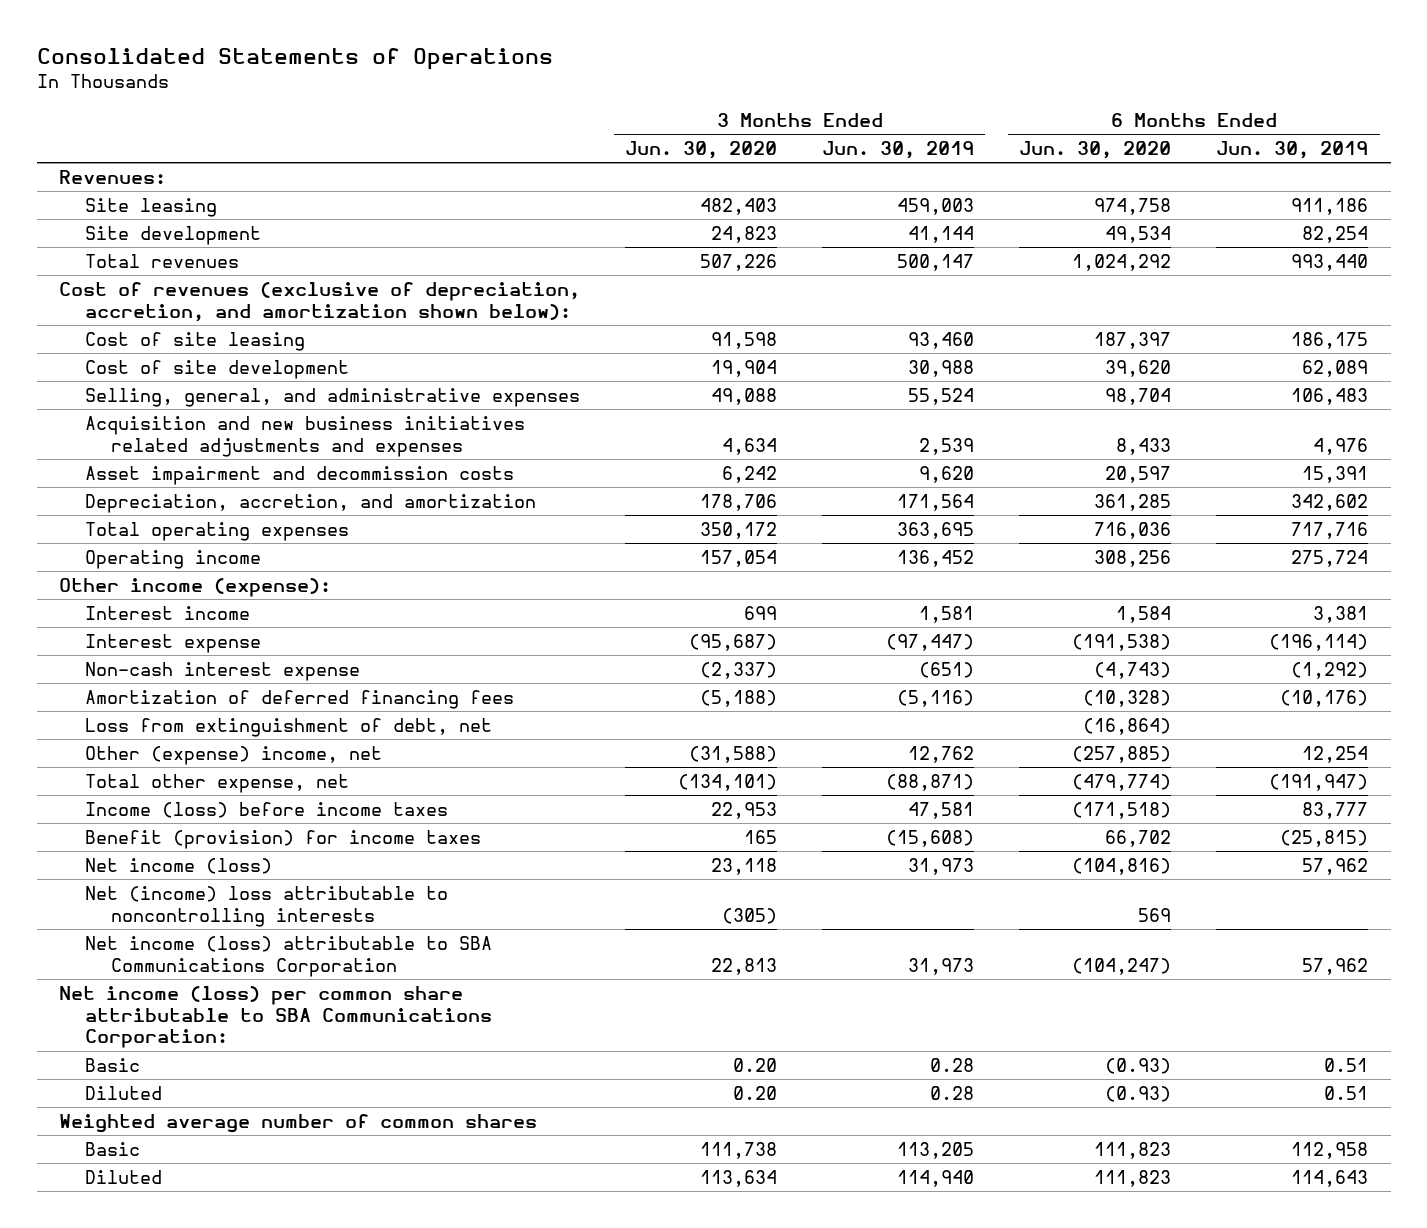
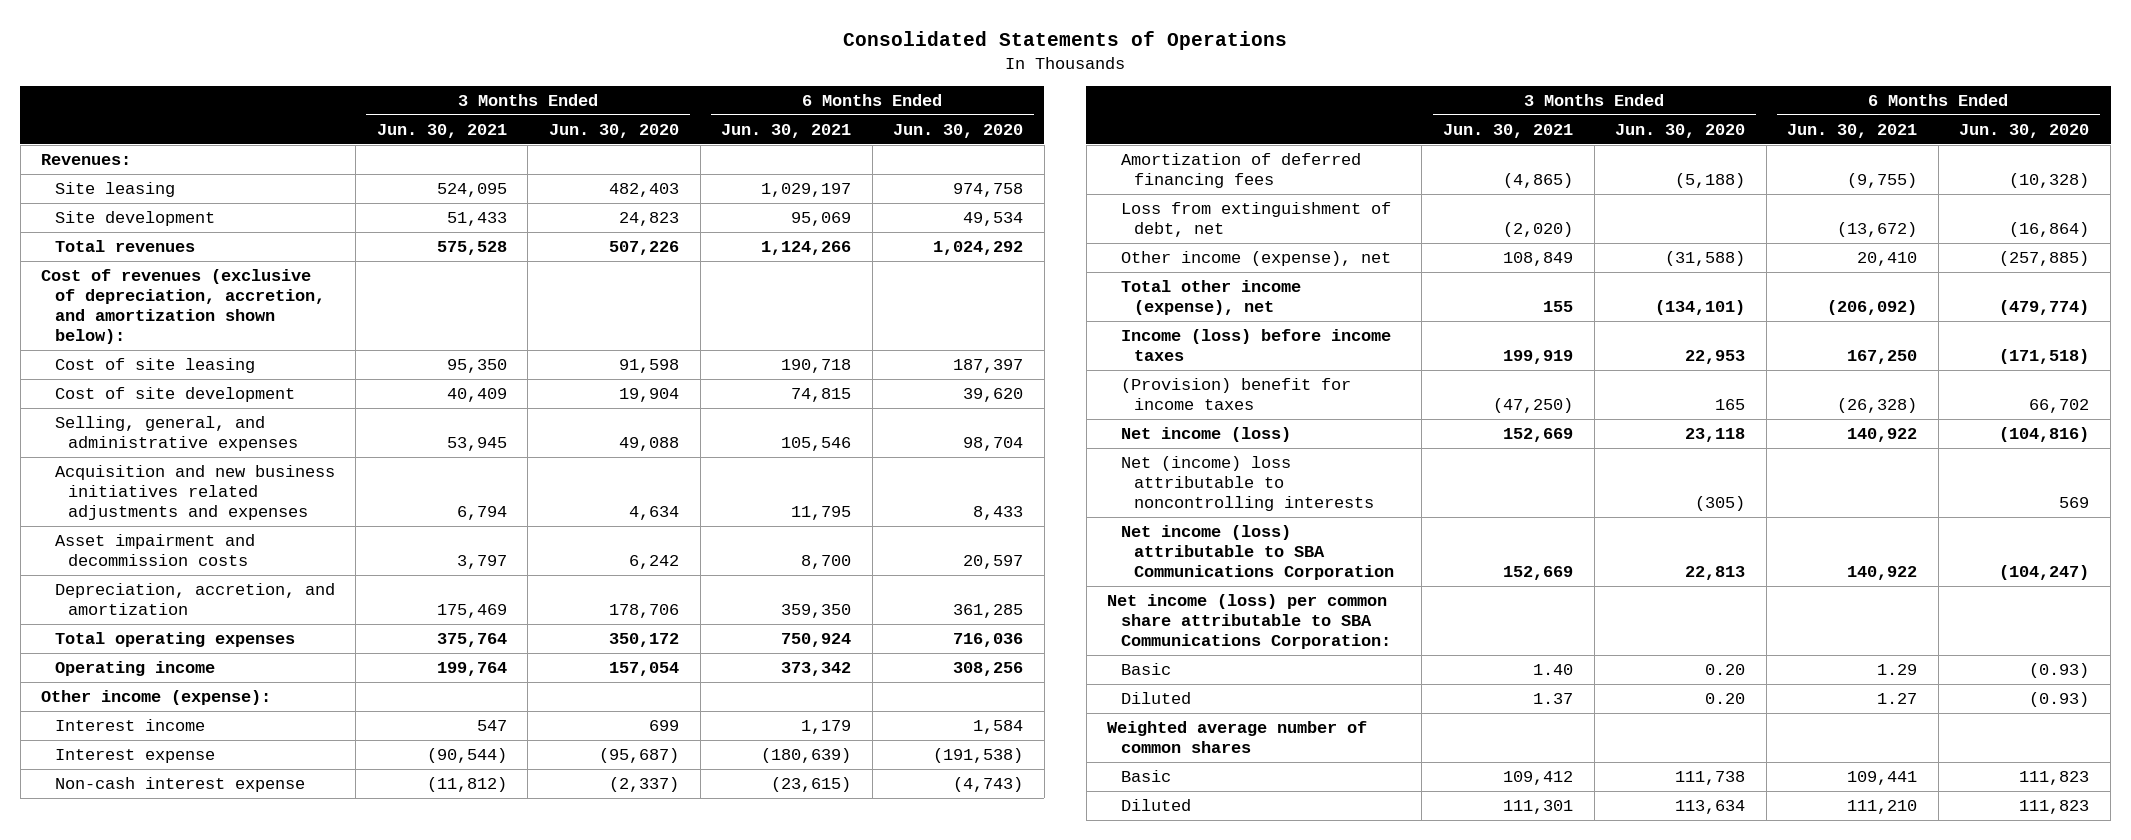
- | 3 Months Ended Jun. 30, 2020 | 3 Months Ended Jun. 30, 2019 | 6 Months Ended Jun. 30, 2020 | 6 Months Ended Jun. 30, 2019
+ | 3 Months Ended Jun. 30, 2021 | 3 Months Ended Jun. 30, 2020 | 6 Months Ended Jun. 30, 2021 | 6 Months Ended Jun. 30, 2020
- Other (expense) income, net | (31,588) | 12,762 | (257,885) | 12,254
- Total other expense, net | (134,101) | (88,871) | (479,774) | (191,947)
+ Other income (expense), net | 108,849 | (31,588) | 20,410 | (257,885)
+ Total other income (expense), net | 155 | (134,101) | (206,092) | (479,774)
- Benefit (provision) for income taxes | 165 | (15,608) | 66,702 | (25,815)
+ (Provision) benefit for income taxes | (47,250) | 165 | (26,328) | 66,702

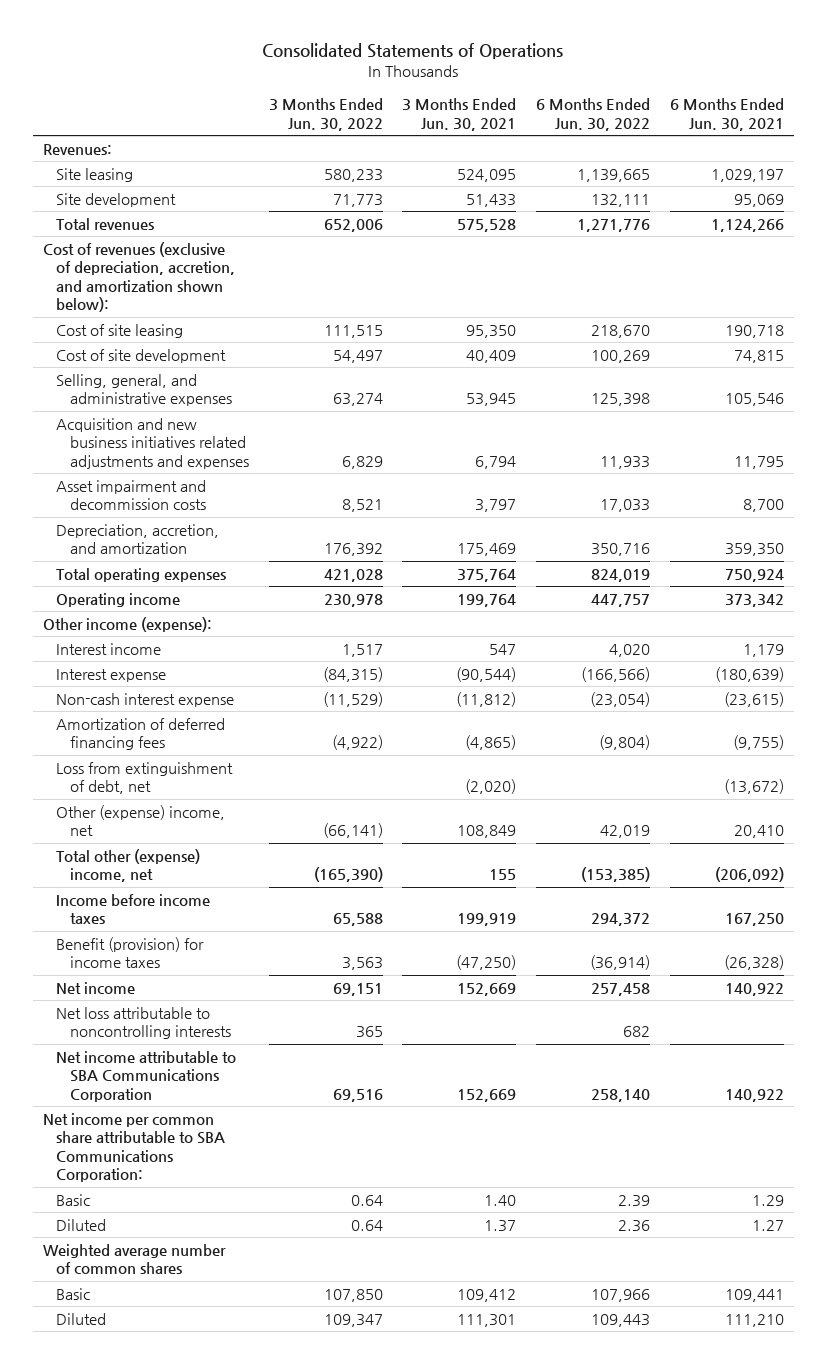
- | 3 Months Ended Jun. 30, 2021 | 3 Months Ended Jun. 30, 2020 | 6 Months Ended Jun. 30, 2021 | 6 Months Ended Jun. 30, 2020
+ | 3 Months Ended Jun. 30, 2022 | 3 Months Ended Jun. 30, 2021 | 6 Months Ended Jun. 30, 2022 | 6 Months Ended Jun. 30, 2021
- Other income (expense), net | 108,849 | (31,588) | 20,410 | (257,885)
- Total other income (expense), net | 155 | (134,101) | (206,092) | (479,774)
- Income (loss) before income taxes | 199,919 | 22,953 | 167,250 | (171,518)
- (Provision) benefit for income taxes | (47,250) | 165 | (26,328) | 66,702
- Net income (loss) | 152,669 | 23,118 | 140,922 | (104,816)
- Net (income) loss attributable to noncontrolling interests | | (305) | | 569
- Net income (loss) attributable to SBA Communications Corporation | 152,669 | 22,813 | 140,922 | (104,247)
- Net income (loss) per common share attributable to SBA Communications Corporation:
+ Other (expense) income, net | (66,141) | 108,849 | 42,019 | 20,410
+ Total other (expense) income, net | (165,390) | 155 | (153,385) | (206,092)
+ Income before income taxes | 65,588 | 199,919 | 294,372 | 167,250
+ Benefit (provision) for income taxes | 3,563 | (47,250) | (36,914) | (26,328)
+ Net income | 69,151 | 152,669 | 257,458 | 140,922
+ Net loss attributable to noncontrolling interests | 365 | | 682 |
+ Net income attributable to SBA Communications Corporation | 69,516 | 152,669 | 258,140 | 140,922
+ Net income per common share attributable to SBA Communications Corporation:

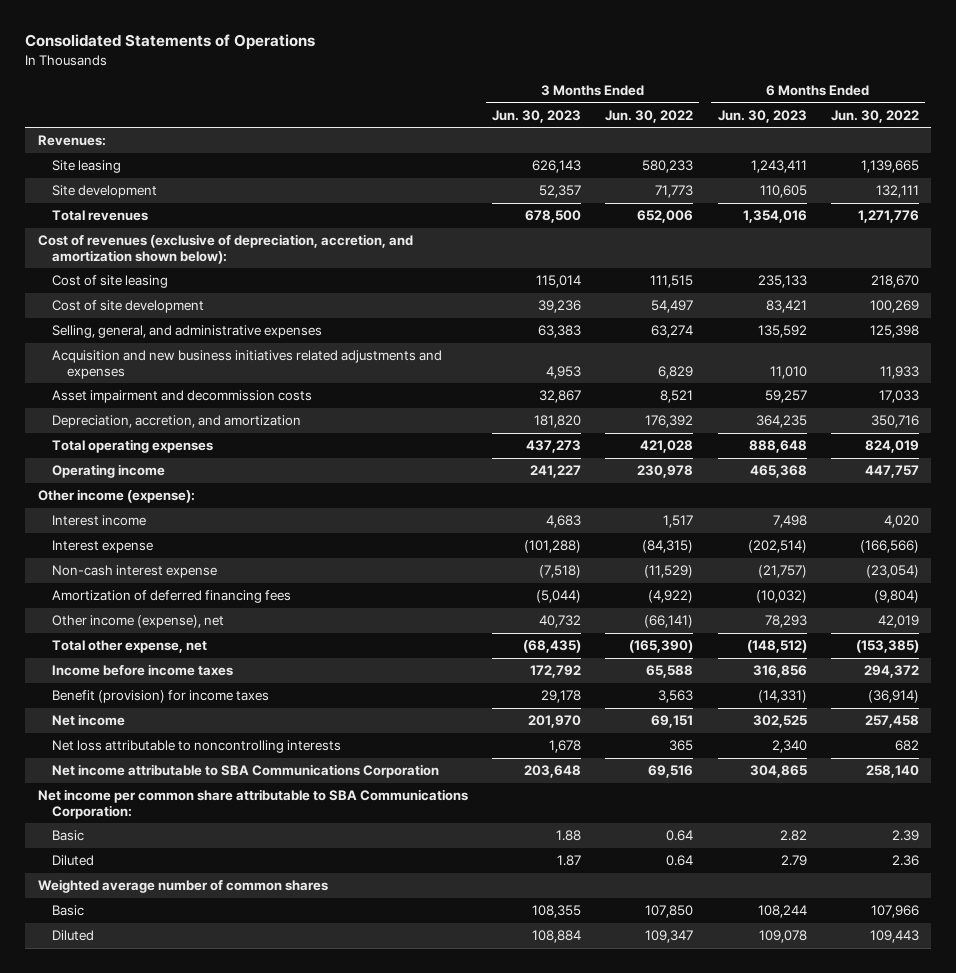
- | 3 Months Ended Jun. 30, 2022 | 3 Months Ended Jun. 30, 2021 | 6 Months Ended Jun. 30, 2022 | 6 Months Ended Jun. 30, 2021
+ | 3 Months Ended Jun. 30, 2023 | 3 Months Ended Jun. 30, 2022 | 6 Months Ended Jun. 30, 2023 | 6 Months Ended Jun. 30, 2022
- Loss from extinguishment of debt, net | | (2,020) | | (13,672)
- Other (expense) income, net | (66,141) | 108,849 | 42,019 | 20,410
- Total other (expense) income, net | (165,390) | 155 | (153,385) | (206,092)
+ Other income (expense), net | 40,732 | (66,141) | 78,293 | 42,019
+ Total other expense, net | (68,435) | (165,390) | (148,512) | (153,385)

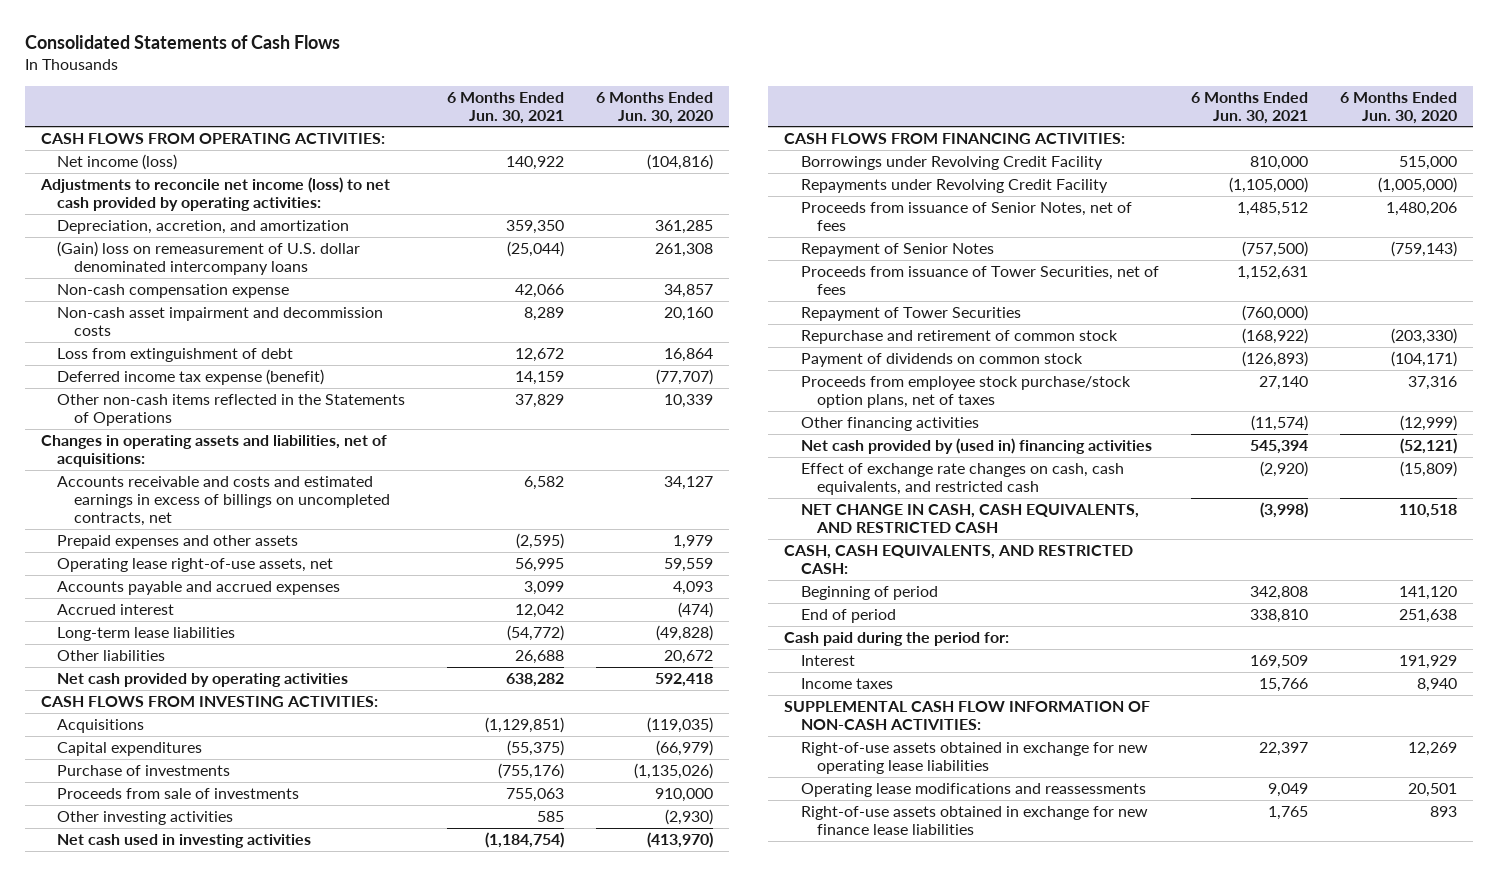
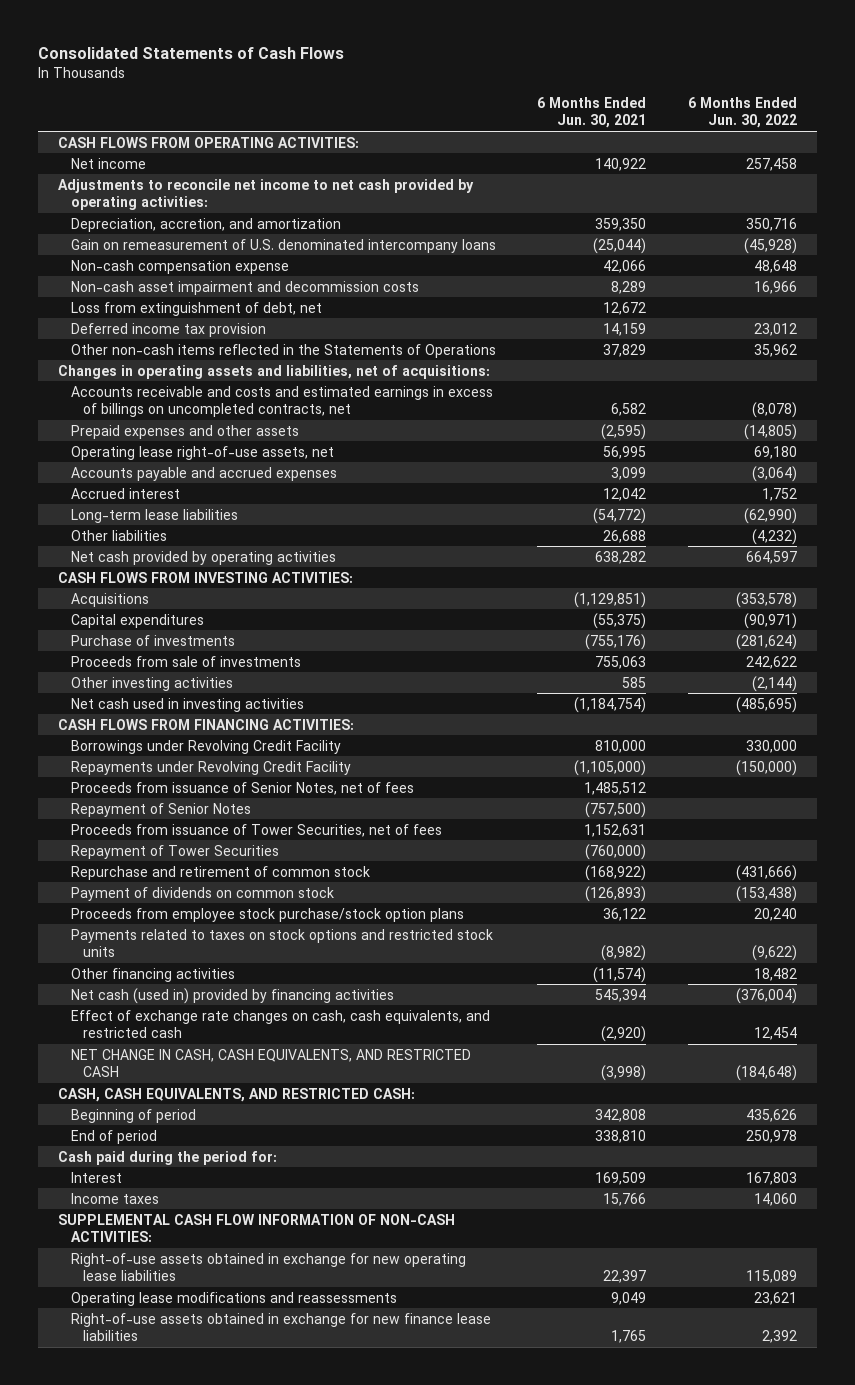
- | 6 Months Ended Jun. 30, 2021 | 6 Months Ended Jun. 30, 2020
+ | 6 Months Ended Jun. 30, 2021 | 6 Months Ended Jun. 30, 2022
- Net income (loss) | 140,922 | (104,816)
- Adjustments to reconcile net income (loss) to net cash provided by operating activities:
+ Net income | 140,922 | 257,458
+ Adjustments to reconcile net income to net cash provided by operating activities:
- (Gain) loss on remeasurement of U.S. dollar denominated intercompany loans | (25,044) | 261,308
+ Gain on remeasurement of U.S. denominated intercompany loans | (25,044) | (45,928)
- Loss from extinguishment of debt | 12,672 | 16,864
- Deferred income tax expense (benefit) | 14,159 | (77,707)
+ Loss from extinguishment of debt, net | 12,672 |
+ Deferred income tax provision | 14,159 | 23,012
- Proceeds from employee stock purchase/stock option plans, net of taxes | 27,140 | 37,316
+ Proceeds from employee stock purchase/stock option plans | 36,122 | 20,240
+ Payments related to taxes on stock options and restricted stock units | (8,982) | (9,622)
- Net cash provided by (used in) financing activities | 545,394 | (52,121)
+ Net cash (used in) provided by financing activities | 545,394 | (376,004)

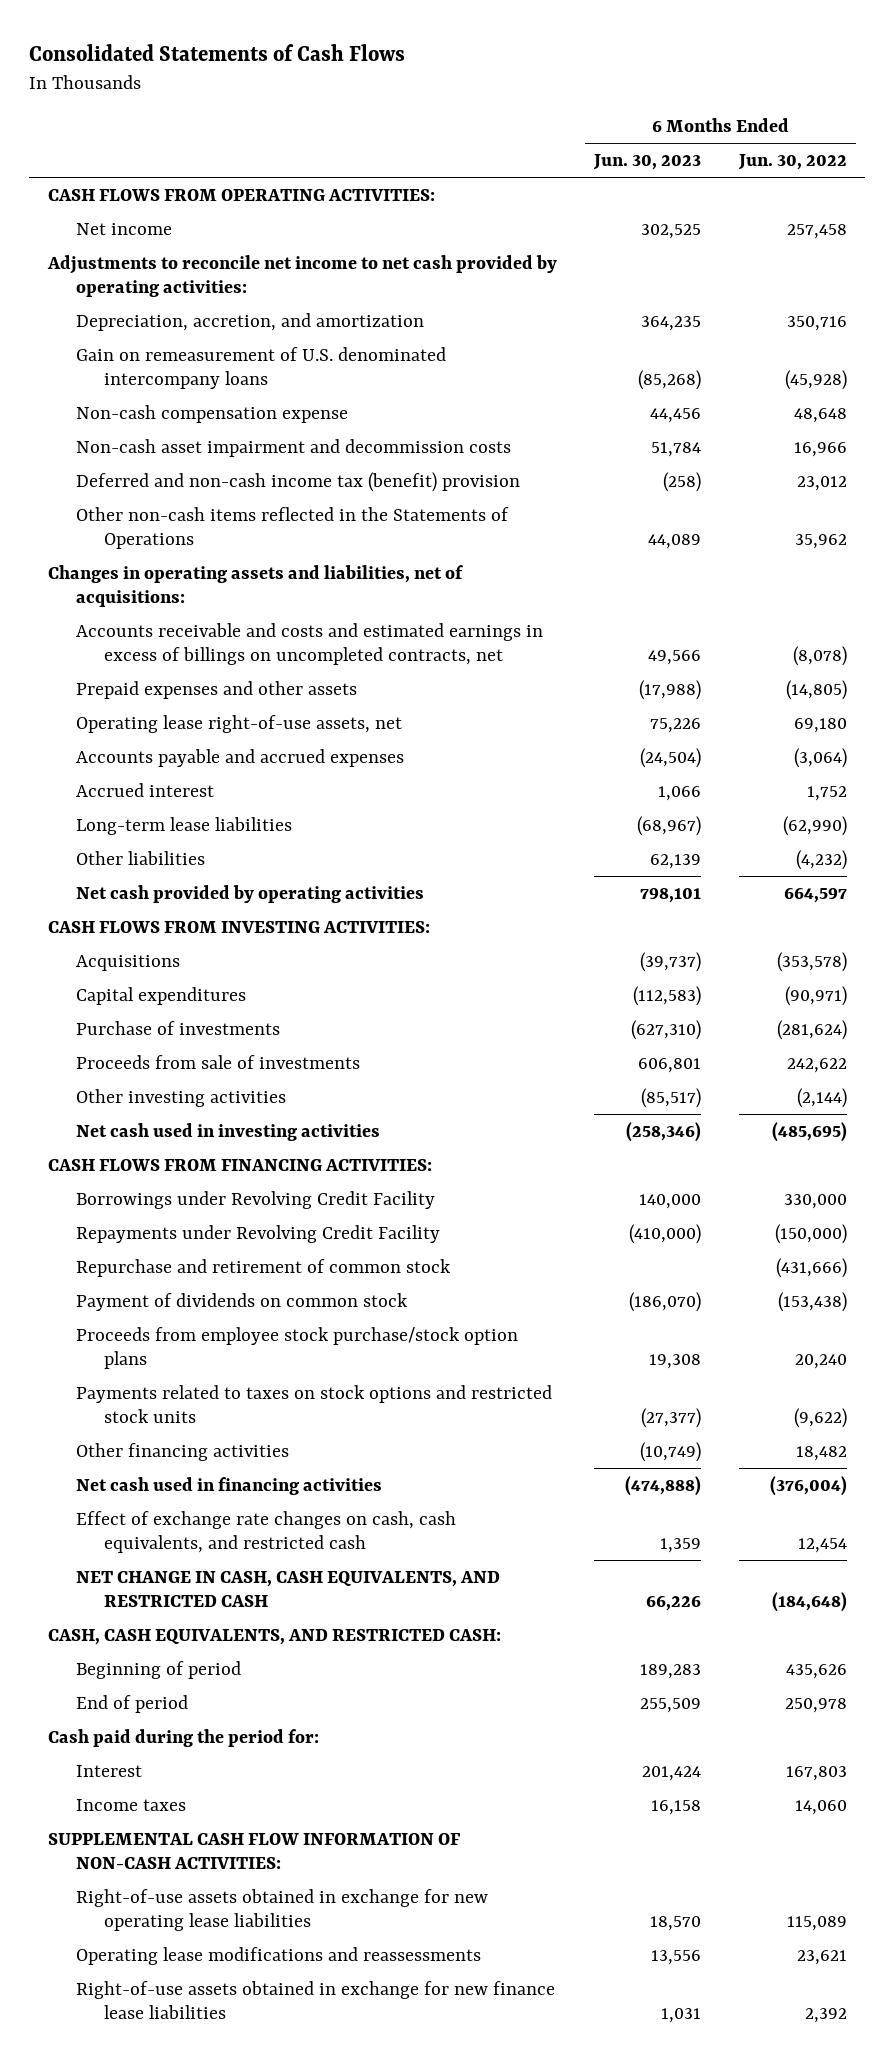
- | 6 Months Ended Jun. 30, 2021 | 6 Months Ended Jun. 30, 2022
+ | 6 Months Ended Jun. 30, 2023 | 6 Months Ended Jun. 30, 2022
- Loss from extinguishment of debt, net | 12,672 |
- Deferred income tax provision | 14,159 | 23,012
+ Deferred and non-cash income tax (benefit) provision | (258) | 23,012
- Proceeds from issuance of Senior Notes, net of fees | 1,485,512 |
- Repayment of Senior Notes | (757,500) |
- Proceeds from issuance of Tower Securities, net of fees | 1,152,631 |
- Repayment of Tower Securities | (760,000) |
- Net cash (used in) provided by financing activities | 545,394 | (376,004)
+ Net cash used in financing activities | (474,888) | (376,004)

